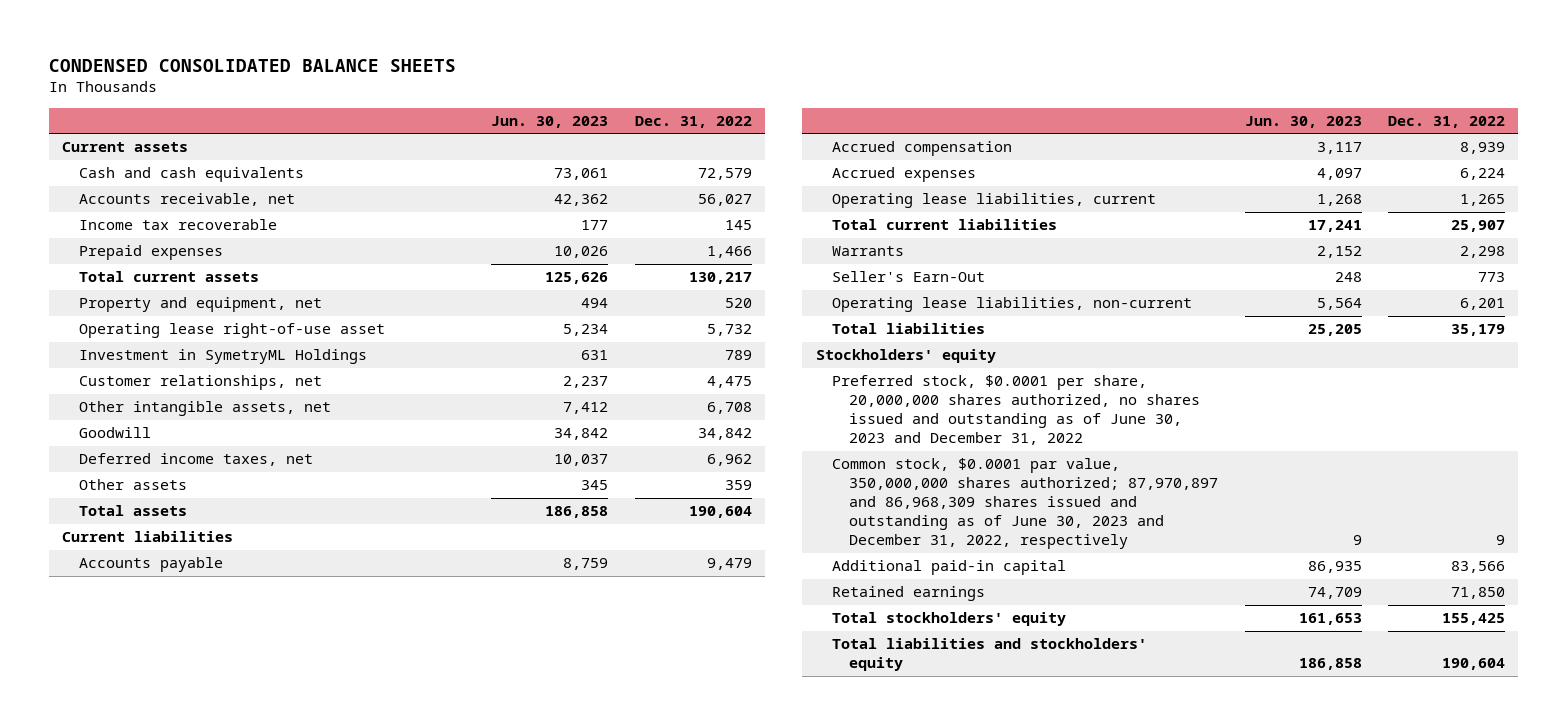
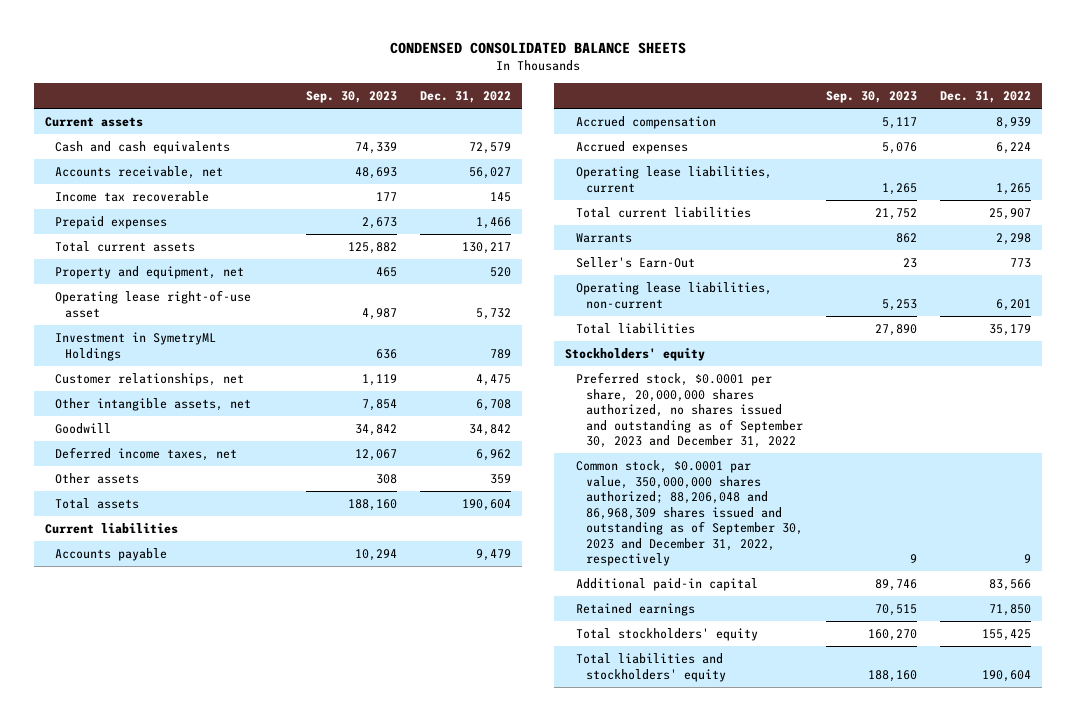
- | Jun. 30, 2023 | Dec. 31, 2022
+ | Sep. 30, 2023 | Dec. 31, 2022
- Preferred stock, $0.0001 per share, 20,000,000 shares authorized, no shares issued and outstanding as of June 30, 2023 and December 31, 2022
- Common stock, $0.0001 par value, 350,000,000 shares authorized; 87,970,897 and 86,968,309 shares issued and outstanding as of June 30, 2023 and December 31, 2022, respectively | 9 | 9
+ Preferred stock, $0.0001 per share, 20,000,000 shares authorized, no shares issued and outstanding as of September 30, 2023 and December 31, 2022
+ Common stock, $0.0001 par value, 350,000,000 shares authorized; 88,206,048 and 86,968,309 shares issued and outstanding as of September 30, 2023 and December 31, 2022, respectively | 9 | 9

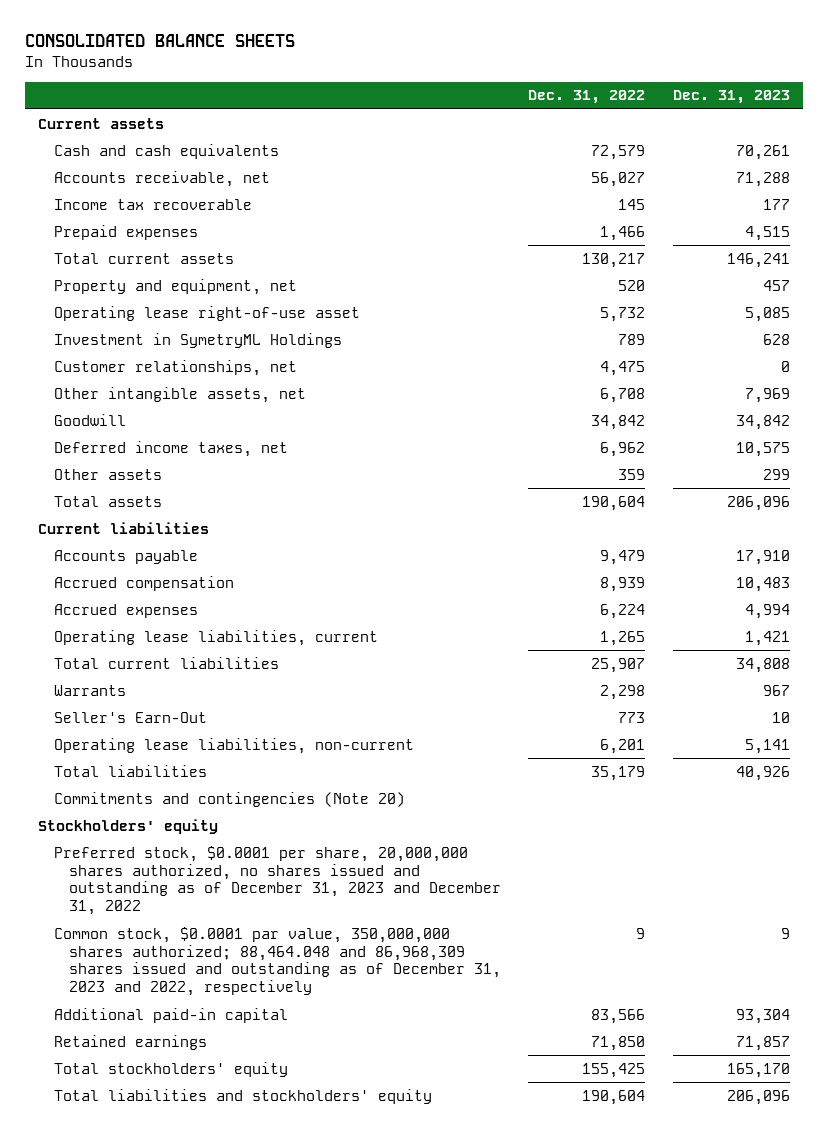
- CONDENSED CONSOLIDATED BALANCE SHEETS
+ CONSOLIDATED BALANCE SHEETS
- | Sep. 30, 2023 | Dec. 31, 2022
+ | Dec. 31, 2022 | Dec. 31, 2023
+ Commitments and contingencies (Note 20)
- Preferred stock, $0.0001 per share, 20,000,000 shares authorized, no shares issued and outstanding as of September 30, 2023 and December 31, 2022
- Common stock, $0.0001 par value, 350,000,000 shares authorized; 88,206,048 and 86,968,309 shares issued and outstanding as of September 30, 2023 and December 31, 2022, respectively | 9 | 9
+ Preferred stock, $0.0001 per share, 20,000,000 shares authorized, no shares issued and outstanding as of December 31, 2023 and December 31, 2022
+ Common stock, $0.0001 par value, 350,000,000 shares authorized; 88,464.048 and 86,968,309 shares issued and outstanding as of December 31, 2023 and 2022, respectively | 9 | 9

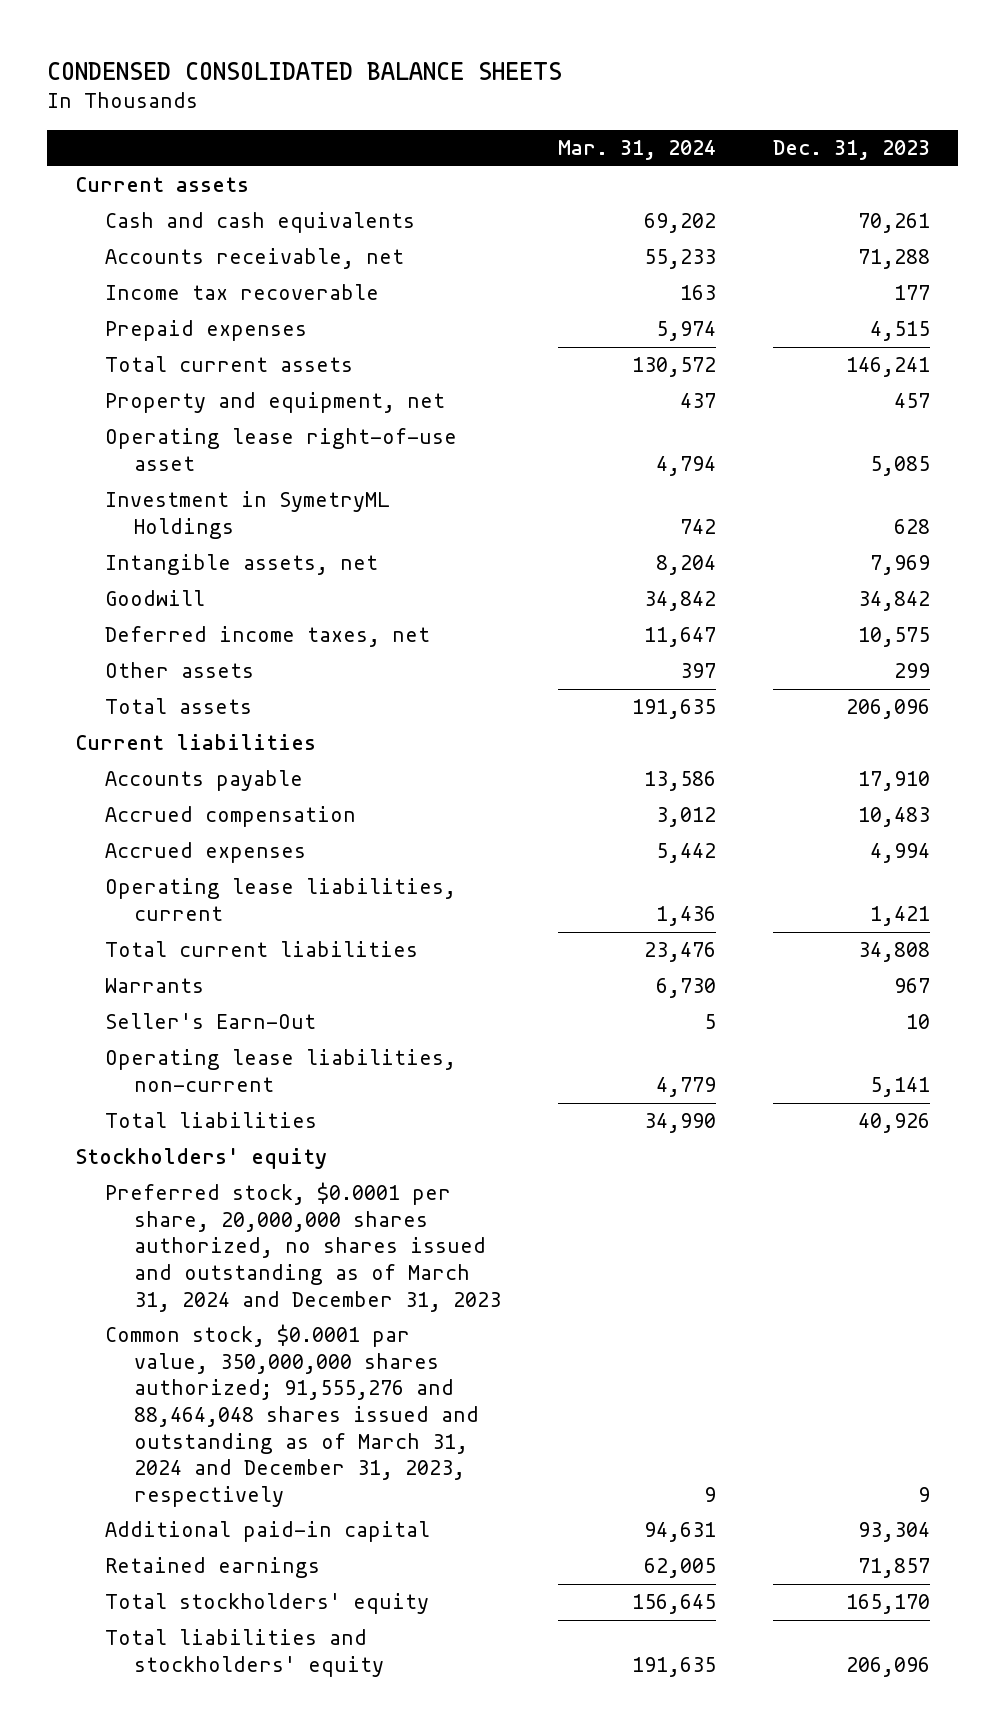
- CONSOLIDATED BALANCE SHEETS
+ CONDENSED CONSOLIDATED BALANCE SHEETS
- | Dec. 31, 2022 | Dec. 31, 2023
+ | Mar. 31, 2024 | Dec. 31, 2023
- Customer relationships, net | 4,475 | 0
- Other intangible assets, net | 6,708 | 7,969
+ Intangible assets, net | 8,204 | 7,969
- Commitments and contingencies (Note 20)
- Preferred stock, $0.0001 per share, 20,000,000 shares authorized, no shares issued and outstanding as of December 31, 2023 and December 31, 2022
- Common stock, $0.0001 par value, 350,000,000 shares authorized; 88,464.048 and 86,968,309 shares issued and outstanding as of December 31, 2023 and 2022, respectively | 9 | 9
+ Preferred stock, $0.0001 per share, 20,000,000 shares authorized, no shares issued and outstanding as of March 31, 2024 and December 31, 2023
+ Common stock, $0.0001 par value, 350,000,000 shares authorized; 91,555,276 and 88,464,048 shares issued and outstanding as of March 31, 2024 and December 31, 2023, respectively | 9 | 9

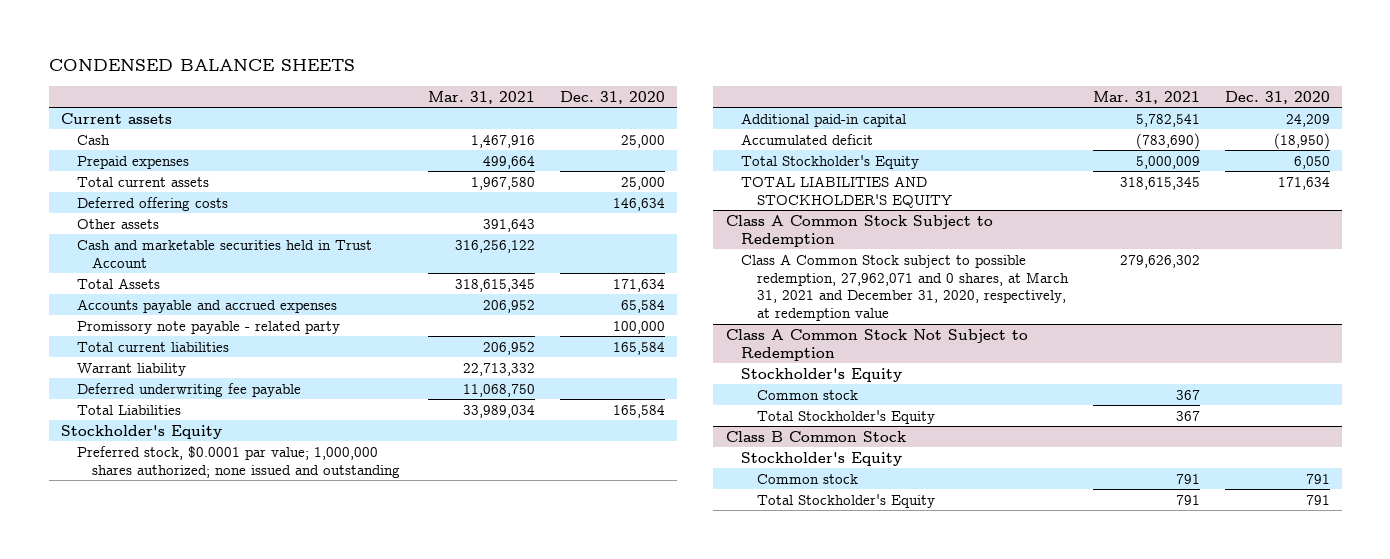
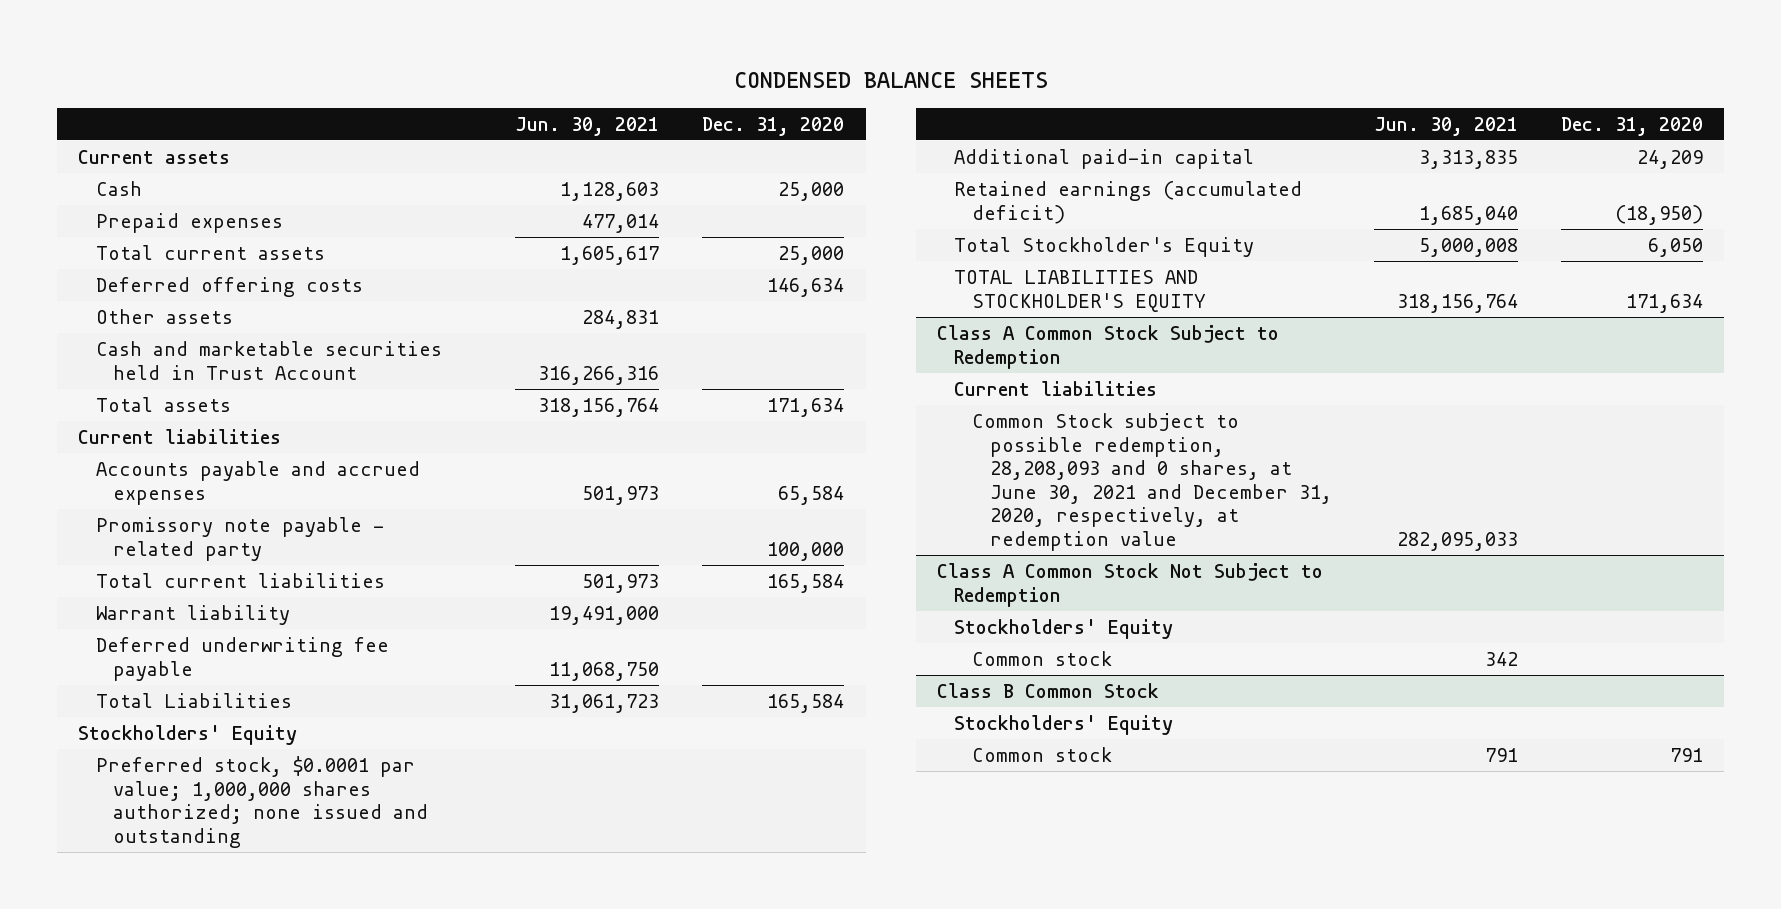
- | Mar. 31, 2021 | Dec. 31, 2020
+ | Jun. 30, 2021 | Dec. 31, 2020
- Total Assets | 318,615,345 | 171,634
+ Total assets | 318,156,764 | 171,634
+ Current liabilities
- Stockholder's Equity
+ Stockholders' Equity
- Accumulated deficit | (783,690) | (18,950)
+ Retained earnings (accumulated deficit) | 1,685,040 | (18,950)
@ Class A Common Stock Subject to Redemption
- Class A Common Stock subject to possible redemption, 27,962,071 and 0 shares, at March 31, 2021 and December 31, 2020, respectively, at redemption value | 279,626,302 |
+ Current liabilities
+ Common Stock subject to possible redemption, 28,208,093 and 0 shares, at June 30, 2021 and December 31, 2020, respectively, at redemption value | 282,095,033 |
@ Class A Common Stock Not Subject to Redemption
- Stockholder's Equity
+ Stockholders' Equity
- Total Stockholder's Equity | 367 |
@ Class B Common Stock
- Stockholder's Equity
+ Stockholders' Equity
- Total Stockholder's Equity | 791 | 791

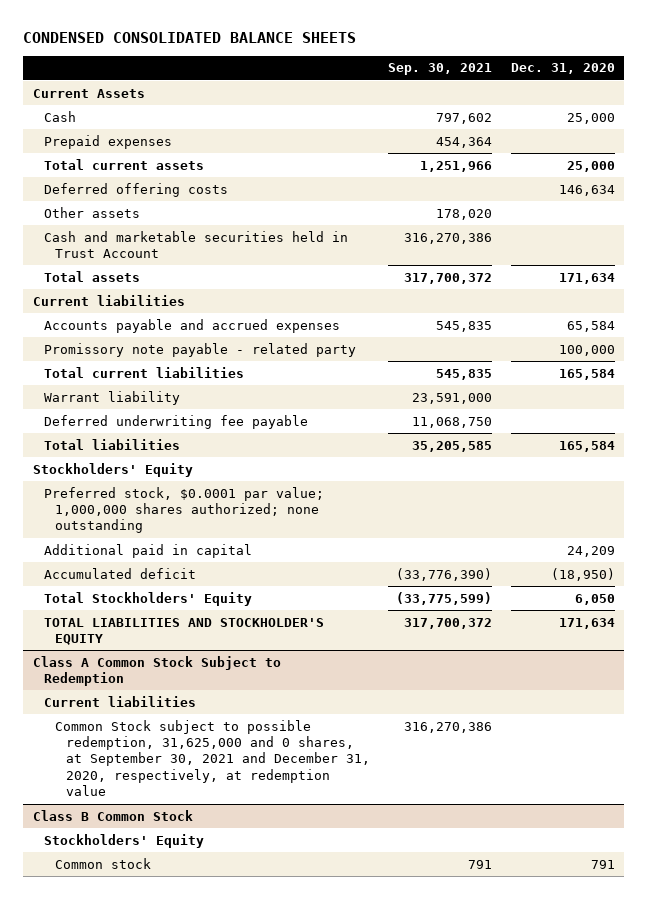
- CONDENSED BALANCE SHEETS
+ CONDENSED CONSOLIDATED BALANCE SHEETS
- | Jun. 30, 2021 | Dec. 31, 2020
+ | Sep. 30, 2021 | Dec. 31, 2020
- Current assets
+ Current Assets
- Total Liabilities | 31,061,723 | 165,584
+ Total liabilities | 35,205,585 | 165,584
- Preferred stock, $0.0001 par value; 1,000,000 shares authorized; none issued and outstanding
- Additional paid-in capital | 3,313,835 | 24,209
- Retained earnings (accumulated deficit) | 1,685,040 | (18,950)
- Total Stockholder's Equity | 5,000,008 | 6,050
+ Preferred stock, $0.0001 par value; 1,000,000 shares authorized; none outstanding
+ Additional paid in capital | | 24,209
+ Accumulated deficit | (33,776,390) | (18,950)
+ Total Stockholders' Equity | (33,775,599) | 6,050
@ Class A Common Stock Subject to Redemption
- Common Stock subject to possible redemption, 28,208,093 and 0 shares, at June 30, 2021 and December 31, 2020, respectively, at redemption value | 282,095,033 |
- Class A Common Stock Not Subject to Redemption
- Stockholders' Equity
- Common stock | 342 |
@ Class A Common Stock Subject to Redemption
+ Common Stock subject to possible redemption, 31,625,000 and 0 shares, at September 30, 2021 and December 31, 2020, respectively, at redemption value | 316,270,386 |

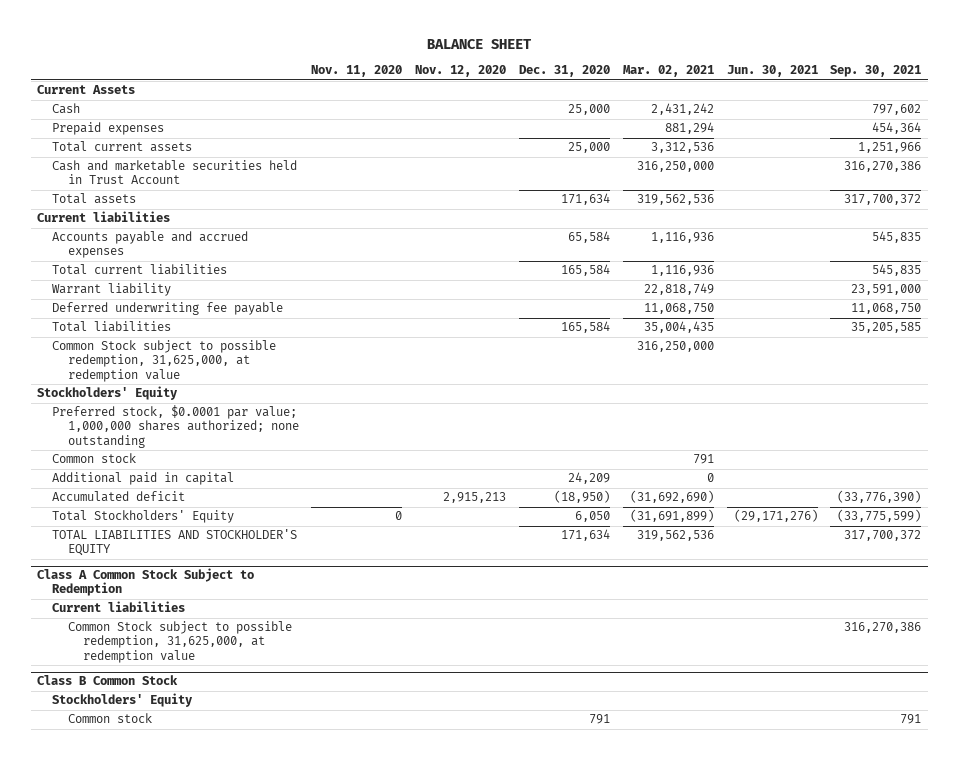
- CONDENSED CONSOLIDATED BALANCE SHEETS
+ BALANCE SHEET
- | Sep. 30, 2021 | Dec. 31, 2020
+ | Nov. 11, 2020 | Nov. 12, 2020 | Dec. 31, 2020 | Mar. 02, 2021 | Jun. 30, 2021 | Sep. 30, 2021
- Deferred offering costs | | 146,634
- Other assets | 178,020 |
- Promissory note payable - related party | | 100,000
+ Common Stock subject to possible redemption, 31,625,000, at redemption value | | | | 316,250,000 | |
+ Common stock | | | | 791 | |
@ Class A Common Stock Subject to Redemption
- Common Stock subject to possible redemption, 31,625,000 and 0 shares, at September 30, 2021 and December 31, 2020, respectively, at redemption value | 316,270,386 |
+ Common Stock subject to possible redemption, 31,625,000, at redemption value | | | | | | 316,270,386

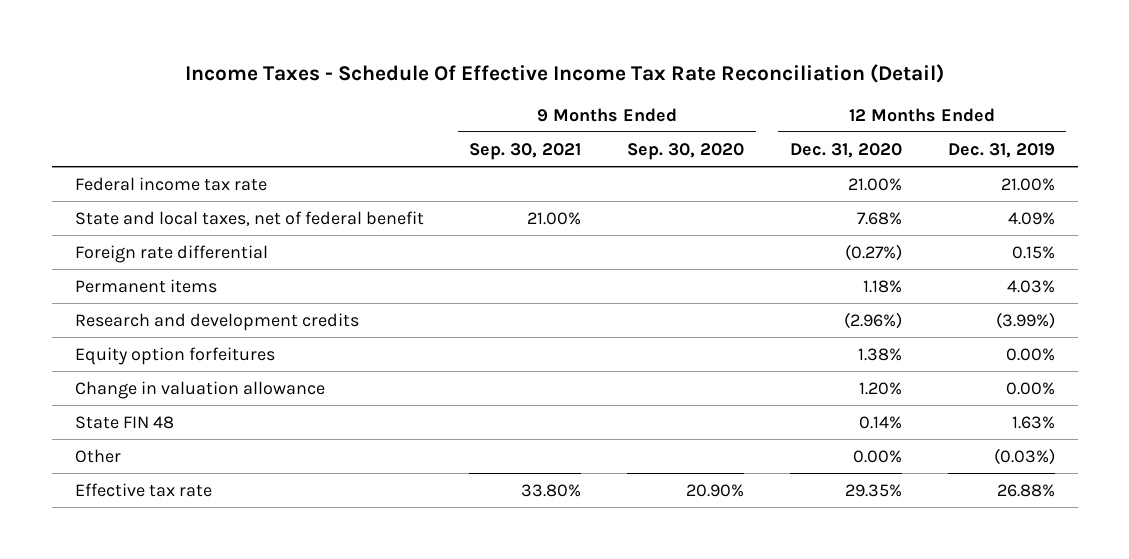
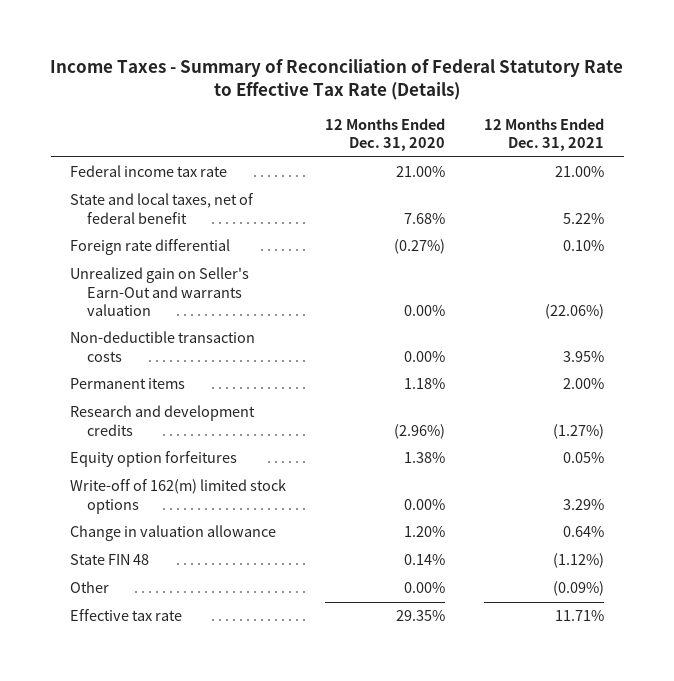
- Income Taxes - Schedule Of Effective Income Tax Rate Reconciliation (Detail)
+ Income Taxes - Summary of Reconciliation of Federal Statutory Rate to Effective Tax Rate (Details)
- | 9 Months Ended Sep. 30, 2021 | 9 Months Ended Sep. 30, 2020 | 12 Months Ended Dec. 31, 2020 | 12 Months Ended Dec. 31, 2019
+ | 12 Months Ended Dec. 31, 2020 | 12 Months Ended Dec. 31, 2021
+ Unrealized gain on Seller's Earn-Out and warrants valuation | 0.00% | (22.06%)
+ Non-deductible transaction costs | 0.00% | 3.95%
+ Write-off of 162(m) limited stock options | 0.00% | 3.29%

